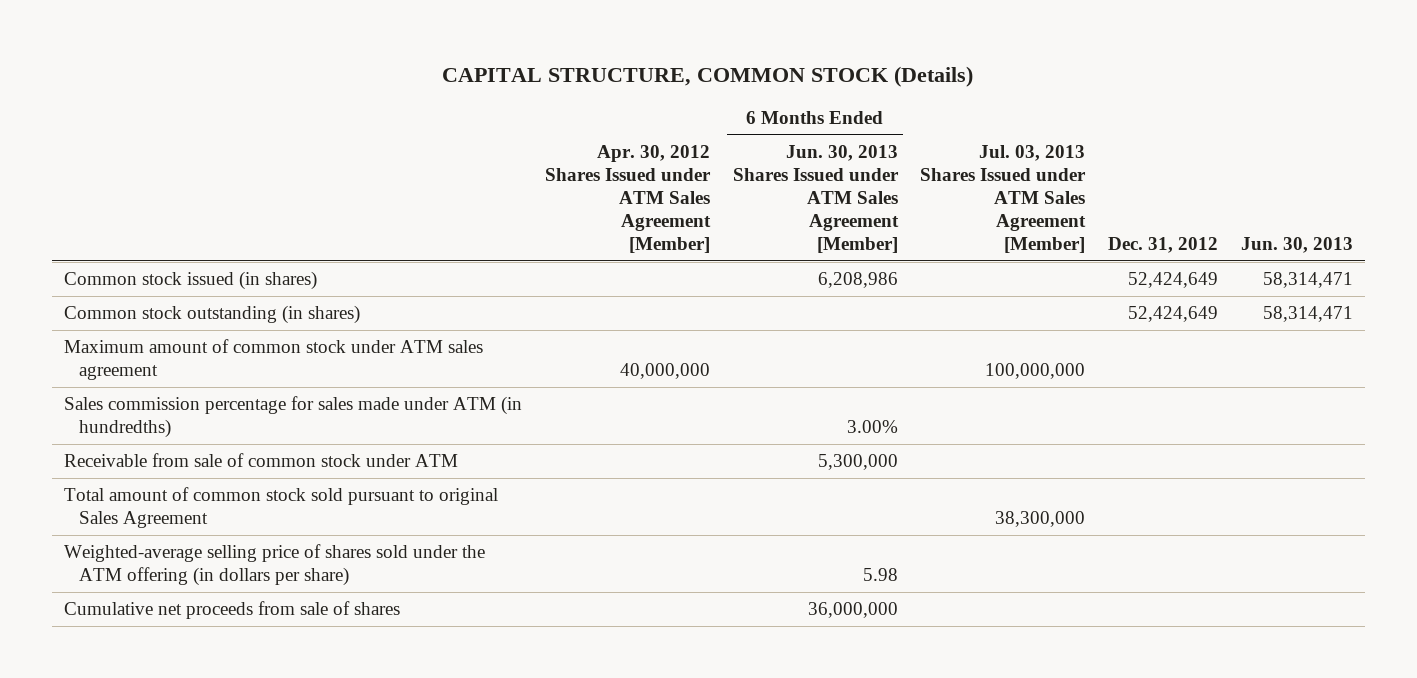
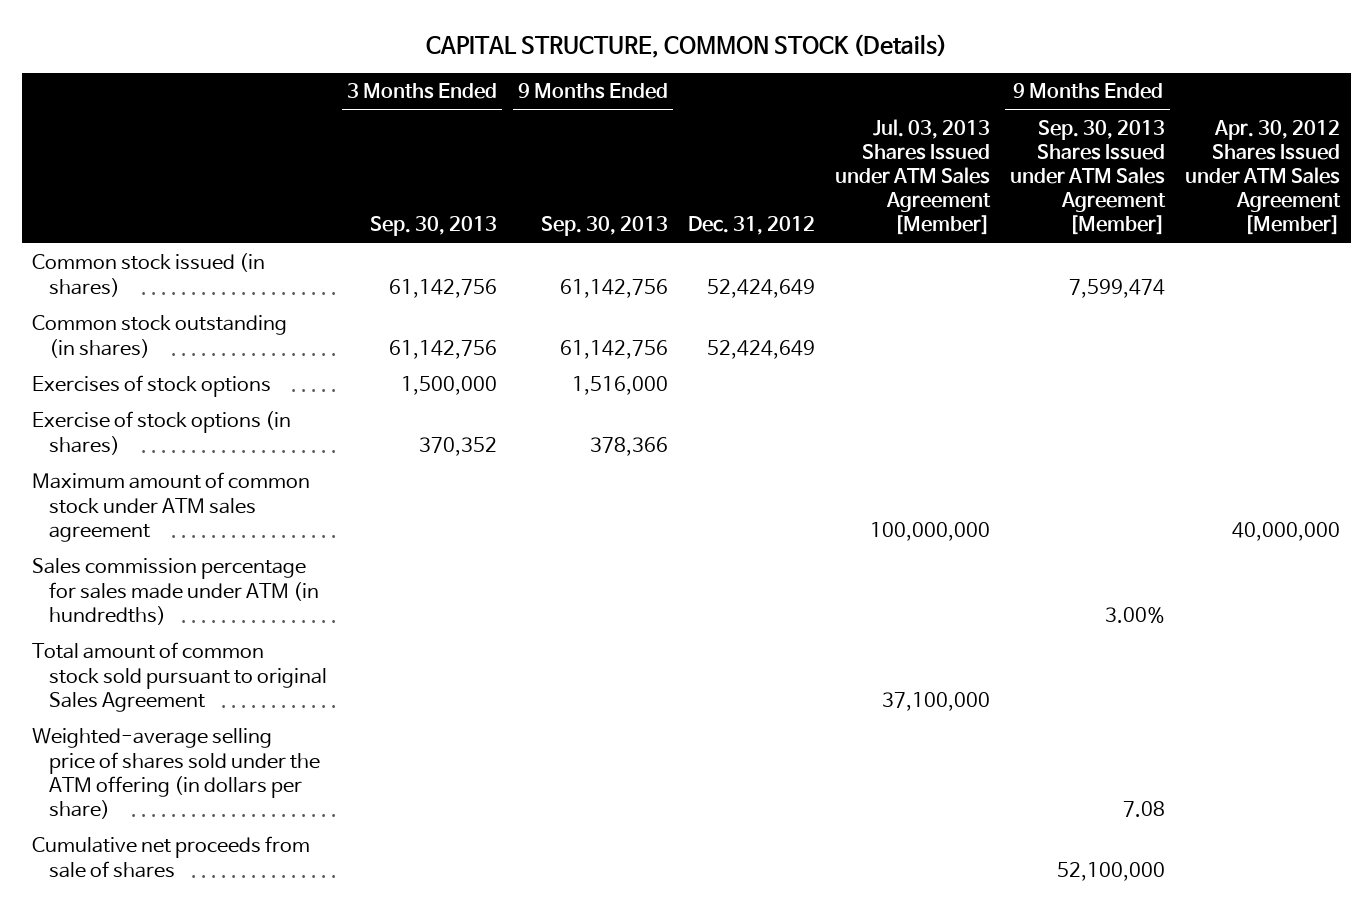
- | Apr. 30, 2012 Shares Issued under ATM Sales Agreement [Member] | 6 Months Ended Jun. 30, 2013 Shares Issued under ATM Sales Agreement [Member] | Jul. 03, 2013 Shares Issued under ATM Sales Agreement [Member] | Dec. 31, 2012 | Jun. 30, 2013
+ | 3 Months Ended Sep. 30, 2013 | 9 Months Ended Sep. 30, 2013 | Dec. 31, 2012 | Jul. 03, 2013 Shares Issued under ATM Sales Agreement [Member] | 9 Months Ended Sep. 30, 2013 Shares Issued under ATM Sales Agreement [Member] | Apr. 30, 2012 Shares Issued under ATM Sales Agreement [Member]
+ Exercises of stock options | 1,500,000 | 1,516,000 | | | |
+ Exercise of stock options (in shares) | 370,352 | 378,366 | | | |
- Receivable from sale of common stock under ATM | | 5,300,000 | | |
- Total amount of common stock sold pursuant to original Sales Agreement | | | 38,300,000 | |
+ Total amount of common stock sold pursuant to original Sales Agreement | | | | 37,100,000 | |

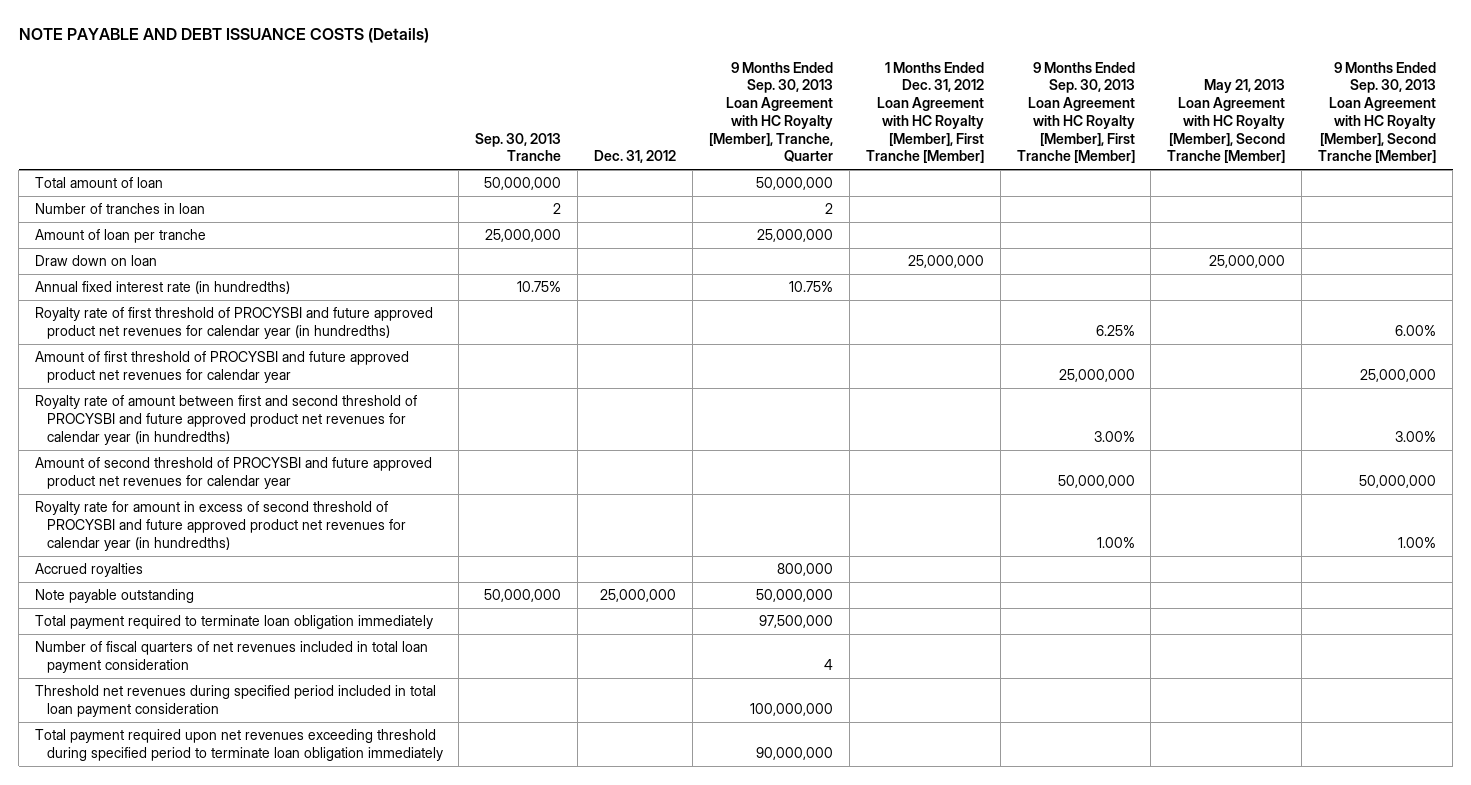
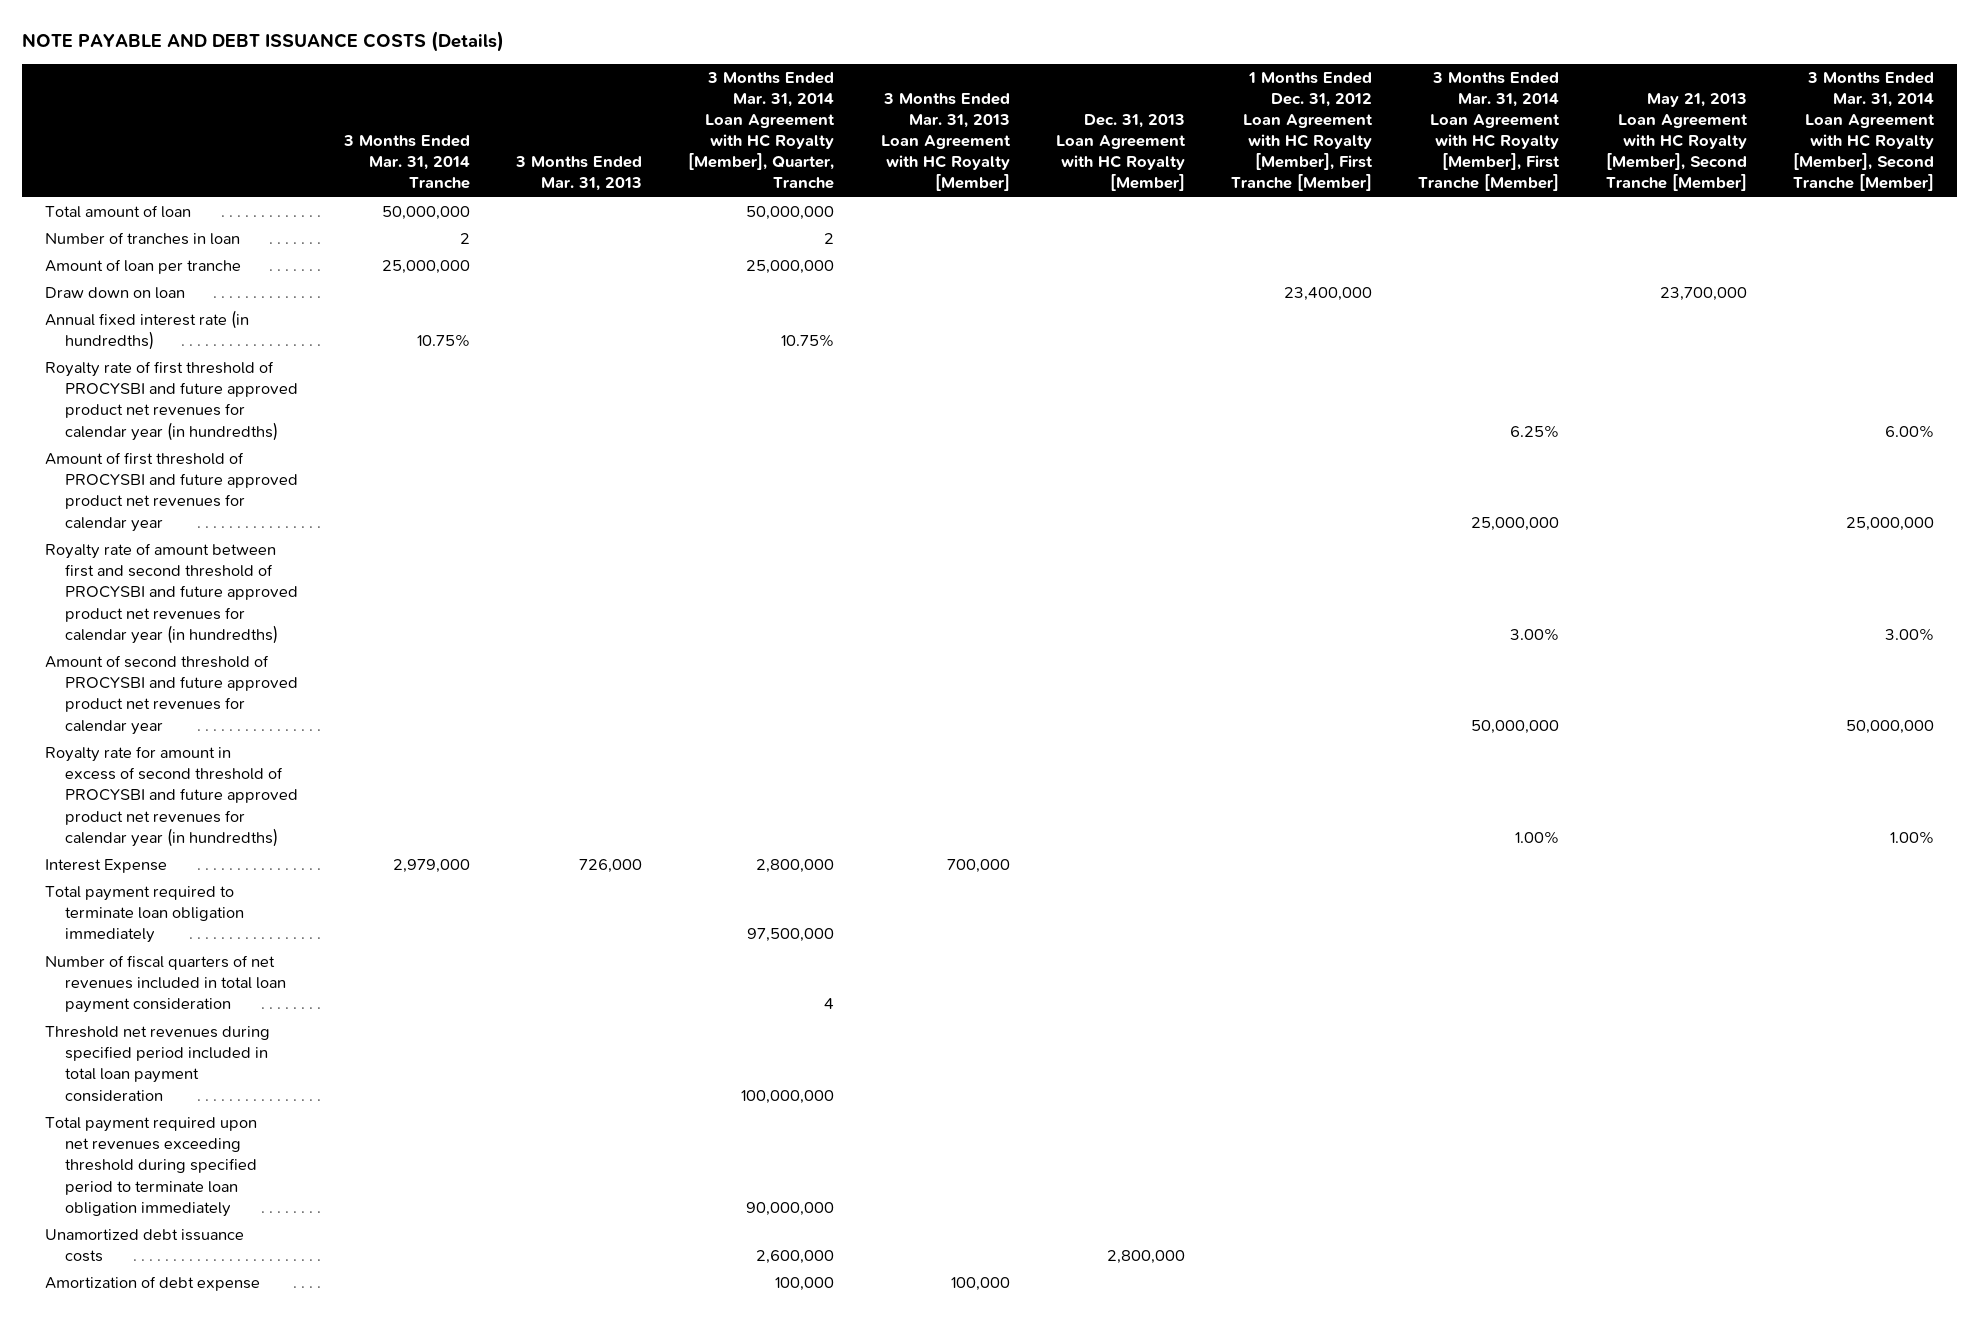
- | Sep. 30, 2013 Tranche | Dec. 31, 2012 | 9 Months Ended Sep. 30, 2013 Loan Agreement with HC Royalty [Member], Tranche, Quarter | 1 Months Ended Dec. 31, 2012 Loan Agreement with HC Royalty [Member], First Tranche [Member] | 9 Months Ended Sep. 30, 2013 Loan Agreement with HC Royalty [Member], First Tranche [Member] | May 21, 2013 Loan Agreement with HC Royalty [Member], Second Tranche [Member] | 9 Months Ended Sep. 30, 2013 Loan Agreement with HC Royalty [Member], Second Tranche [Member]
+ | 3 Months Ended Mar. 31, 2014 Tranche | 3 Months Ended Mar. 31, 2013 | 3 Months Ended Mar. 31, 2014 Loan Agreement with HC Royalty [Member], Quarter, Tranche | 3 Months Ended Mar. 31, 2013 Loan Agreement with HC Royalty [Member] | Dec. 31, 2013 Loan Agreement with HC Royalty [Member] | 1 Months Ended Dec. 31, 2012 Loan Agreement with HC Royalty [Member], First Tranche [Member] | 3 Months Ended Mar. 31, 2014 Loan Agreement with HC Royalty [Member], First Tranche [Member] | May 21, 2013 Loan Agreement with HC Royalty [Member], Second Tranche [Member] | 3 Months Ended Mar. 31, 2014 Loan Agreement with HC Royalty [Member], Second Tranche [Member]
- Draw down on loan | | | | 25,000,000 | | 25,000,000 |
+ Draw down on loan | | | | | | 23,400,000 | | 23,700,000 |
- Accrued royalties | | | 800,000 | | | |
- Note payable outstanding | 50,000,000 | 25,000,000 | 50,000,000 | | | |
+ Interest Expense | 2,979,000 | 726,000 | 2,800,000 | 700,000 | | | | |
+ Unamortized debt issuance costs | | | 2,600,000 | | 2,800,000 | | | |
+ Amortization of debt expense | | | 100,000 | 100,000 | | | | |

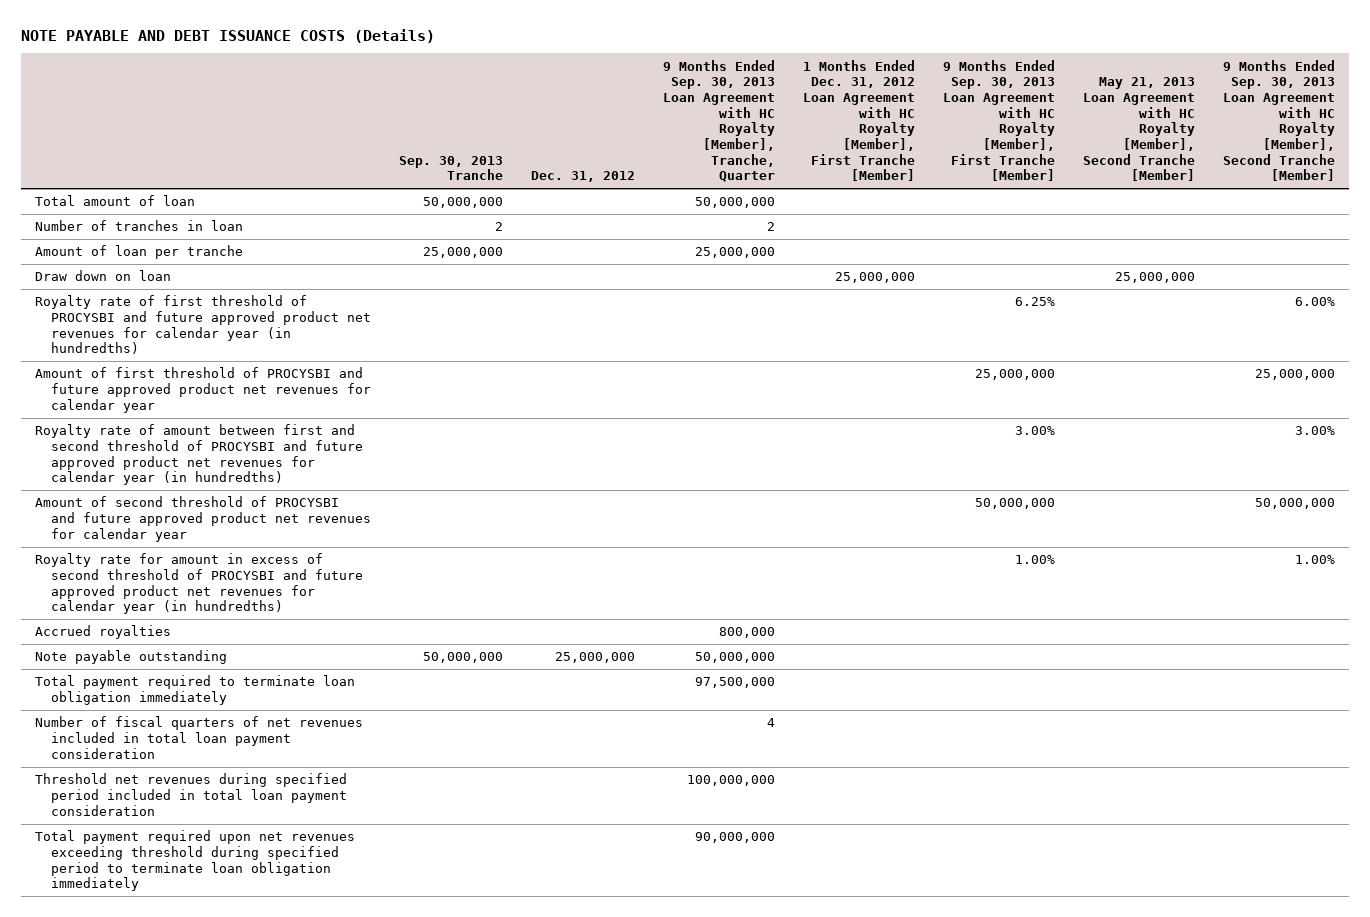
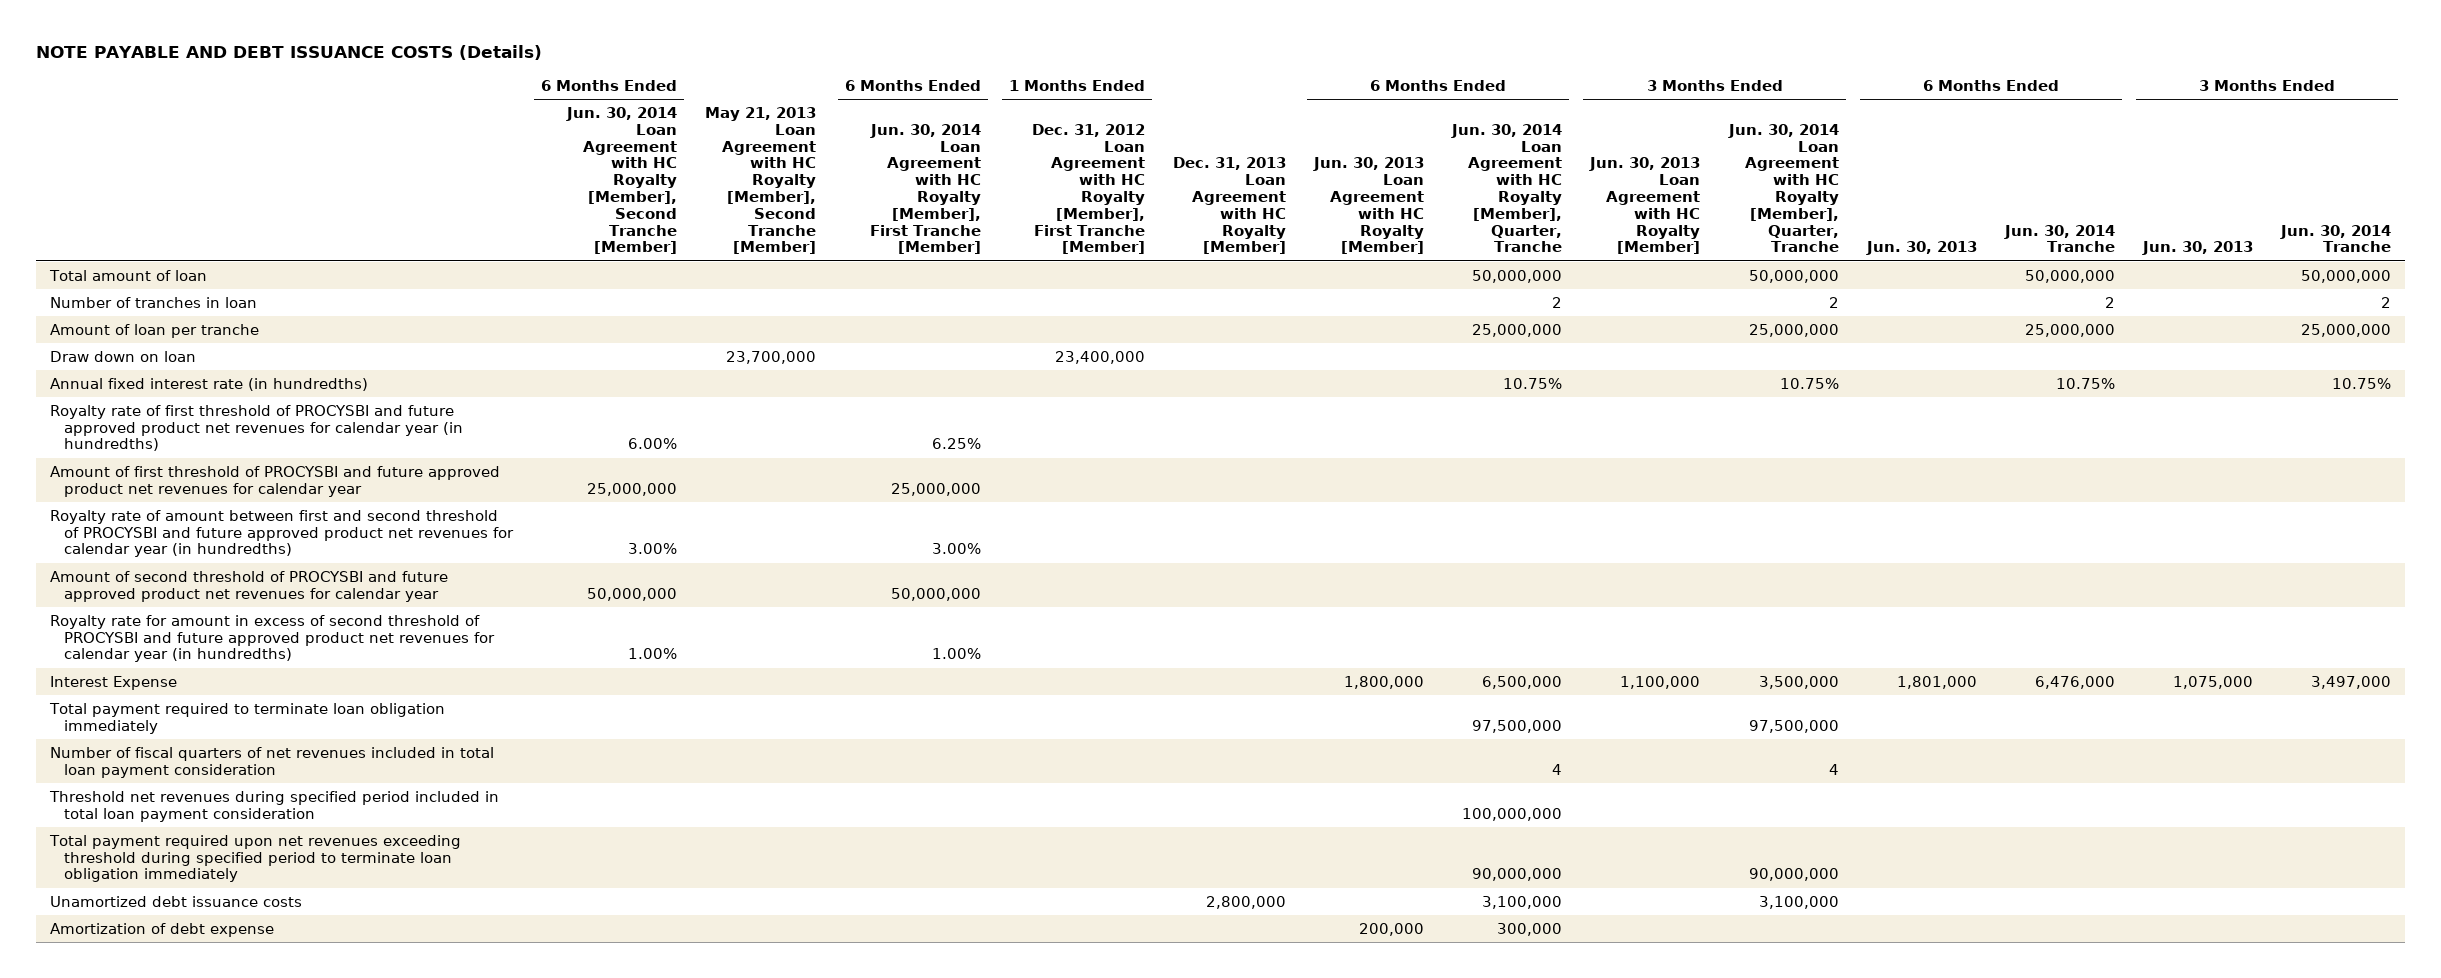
- | Sep. 30, 2013 Tranche | Dec. 31, 2012 | 9 Months Ended Sep. 30, 2013 Loan Agreement with HC Royalty [Member], Tranche, Quarter | 1 Months Ended Dec. 31, 2012 Loan Agreement with HC Royalty [Member], First Tranche [Member] | 9 Months Ended Sep. 30, 2013 Loan Agreement with HC Royalty [Member], First Tranche [Member] | May 21, 2013 Loan Agreement with HC Royalty [Member], Second Tranche [Member] | 9 Months Ended Sep. 30, 2013 Loan Agreement with HC Royalty [Member], Second Tranche [Member]
+ | 6 Months Ended Jun. 30, 2014 Loan Agreement with HC Royalty [Member], Second Tranche [Member] | May 21, 2013 Loan Agreement with HC Royalty [Member], Second Tranche [Member] | 6 Months Ended Jun. 30, 2014 Loan Agreement with HC Royalty [Member], First Tranche [Member] | 1 Months Ended Dec. 31, 2012 Loan Agreement with HC Royalty [Member], First Tranche [Member] | Dec. 31, 2013 Loan Agreement with HC Royalty [Member] | 6 Months Ended Jun. 30, 2013 Loan Agreement with HC Royalty [Member] | 6 Months Ended Jun. 30, 2014 Loan Agreement with HC Royalty [Member], Quarter, Tranche | 3 Months Ended Jun. 30, 2013 Loan Agreement with HC Royalty [Member] | 3 Months Ended Jun. 30, 2014 Loan Agreement with HC Royalty [Member], Quarter, Tranche | 6 Months Ended Jun. 30, 2013 | 6 Months Ended Jun. 30, 2014 Tranche | 3 Months Ended Jun. 30, 2013 | 3 Months Ended Jun. 30, 2014 Tranche
- Draw down on loan | | | | 25,000,000 | | 25,000,000 |
+ Draw down on loan | | 23,700,000 | | 23,400,000 | | | | | | | | |
+ Annual fixed interest rate (in hundredths) | | | | | | | 10.75% | | 10.75% | | 10.75% | | 10.75%
- Accrued royalties | | | 800,000 | | | |
- Note payable outstanding | 50,000,000 | 25,000,000 | 50,000,000 | | | |
+ Interest Expense | | | | | | 1,800,000 | 6,500,000 | 1,100,000 | 3,500,000 | 1,801,000 | 6,476,000 | 1,075,000 | 3,497,000
+ Unamortized debt issuance costs | | | | | 2,800,000 | | 3,100,000 | | 3,100,000 | | | |
+ Amortization of debt expense | | | | | | 200,000 | 300,000 | | | | | |

